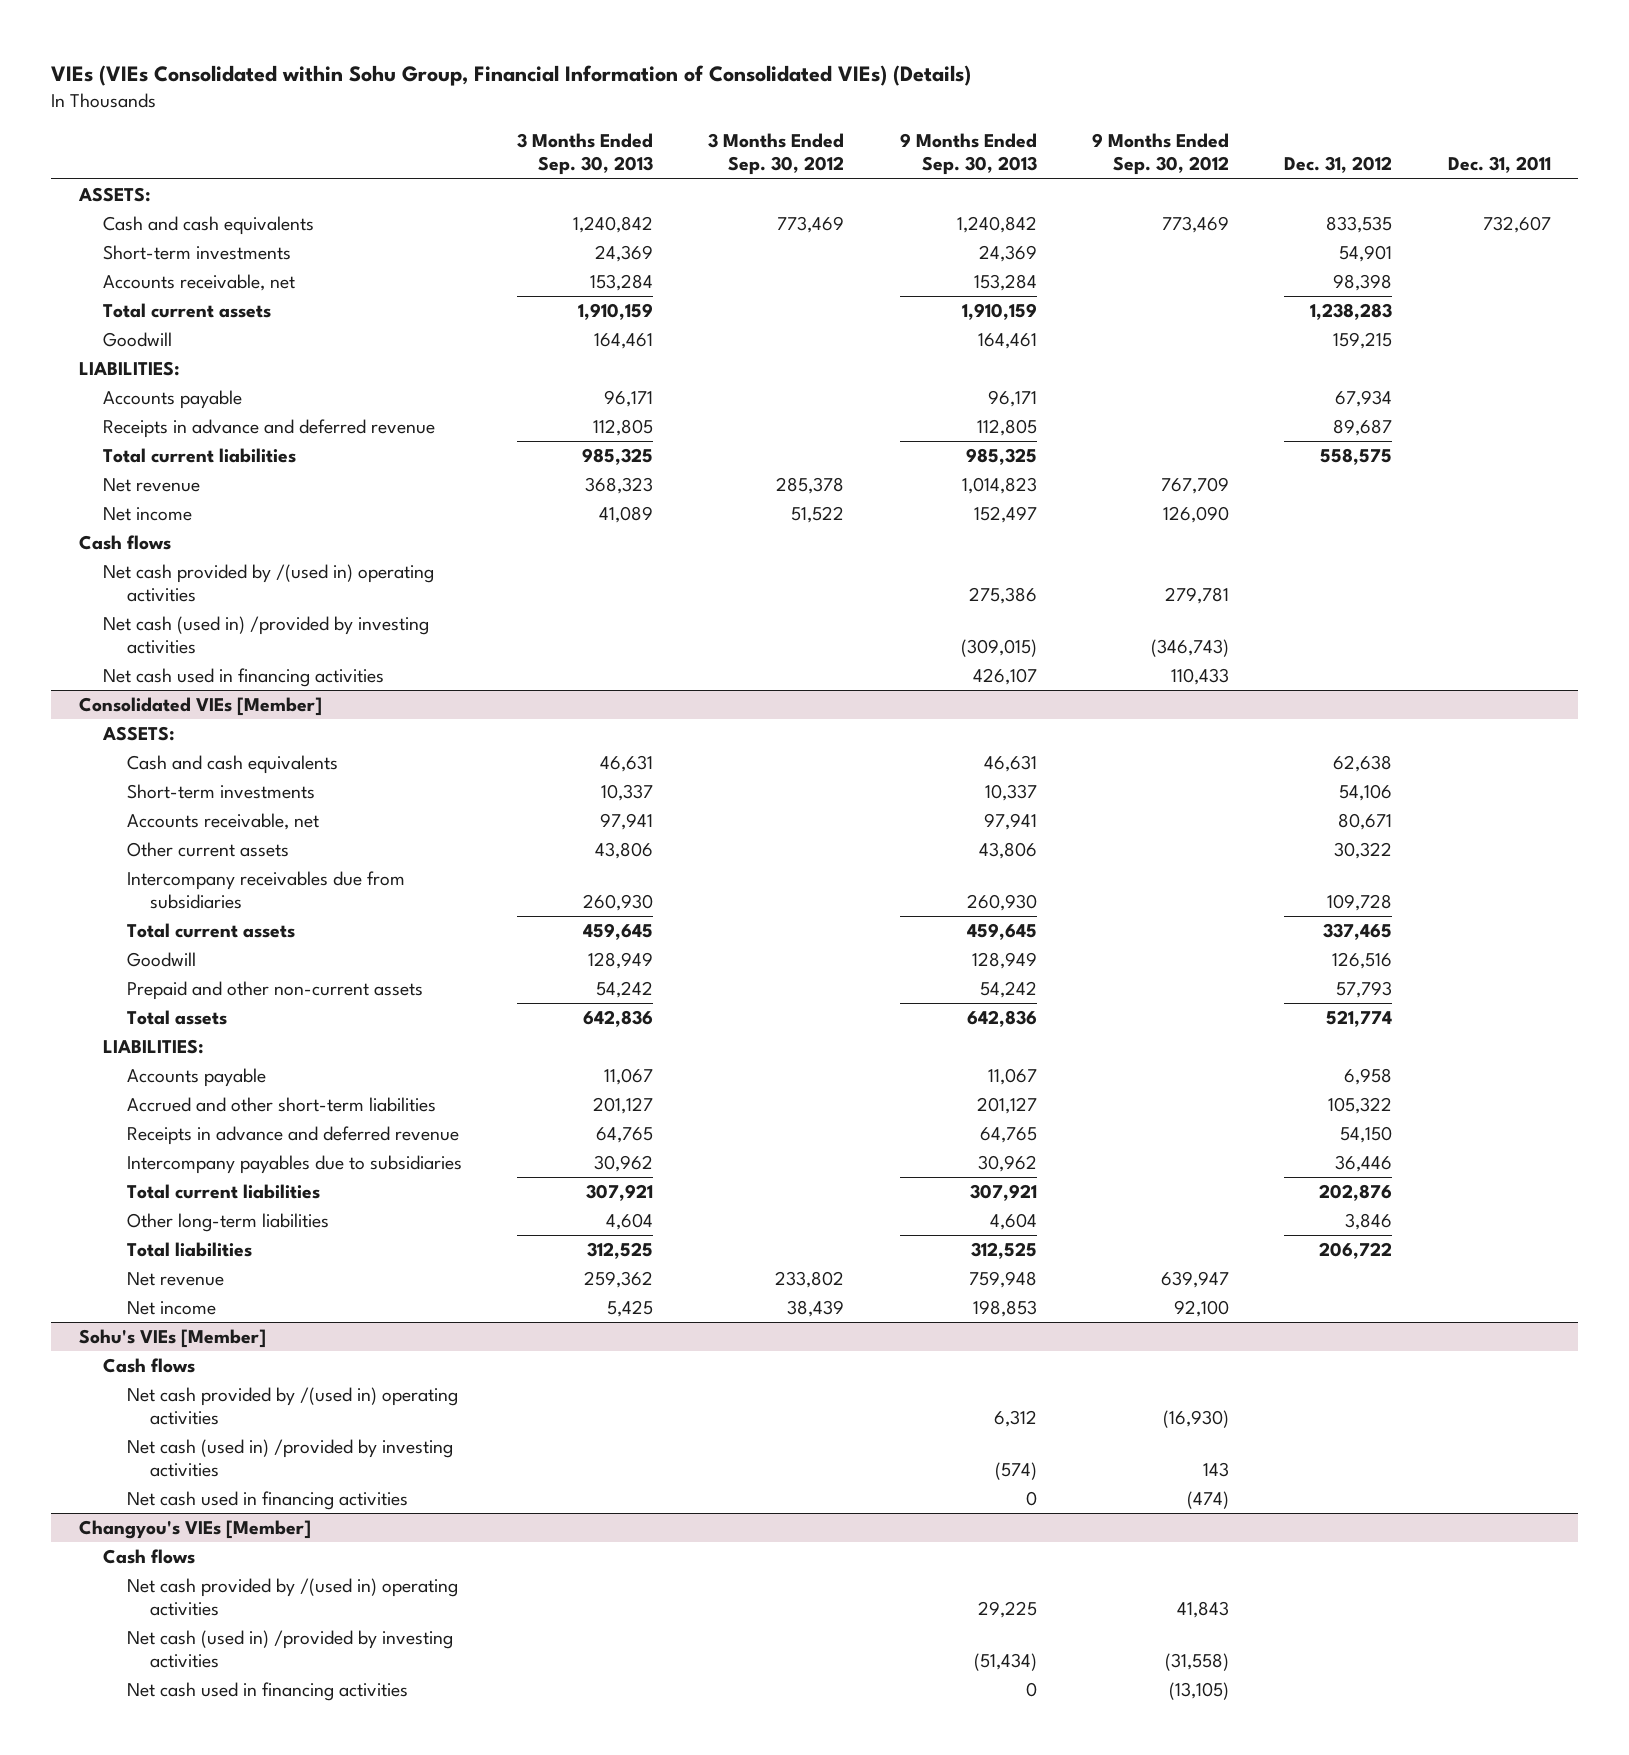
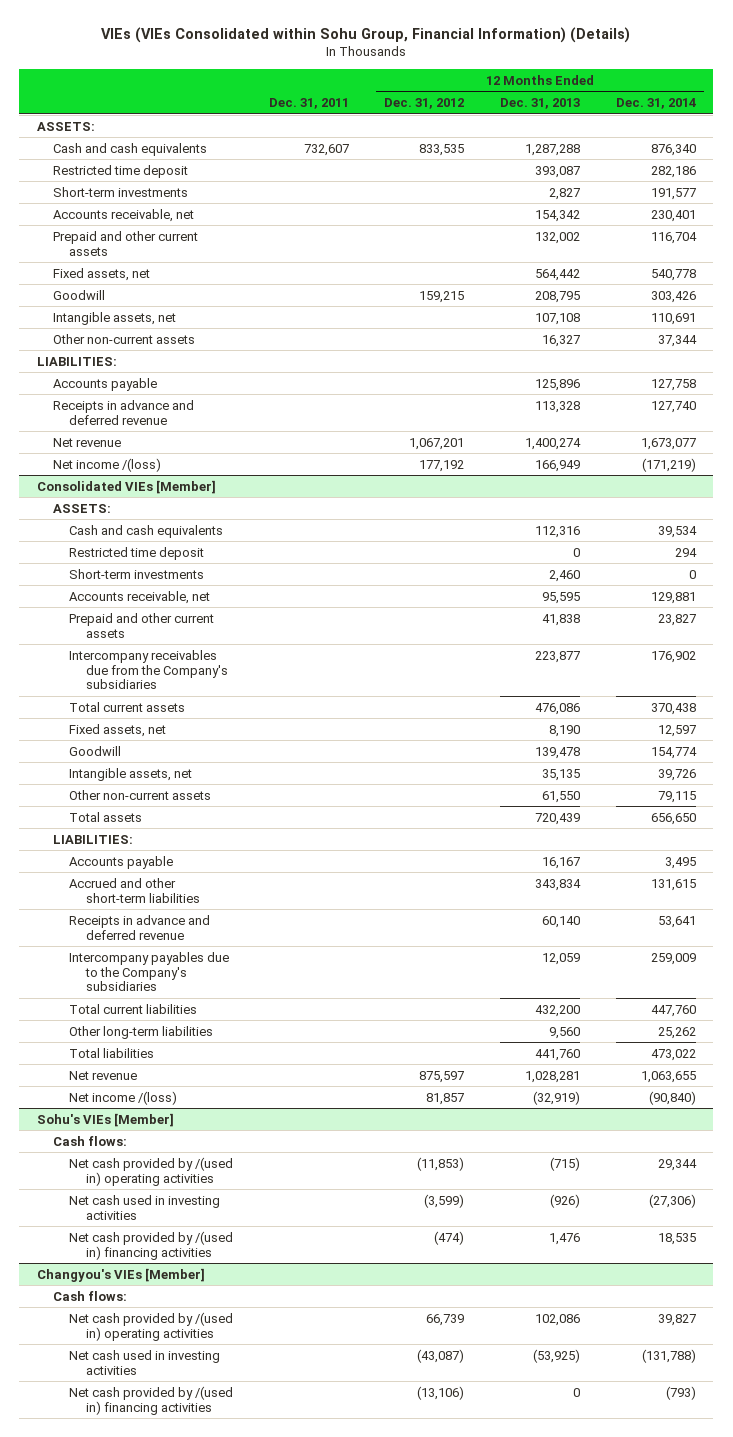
- VIEs (VIEs Consolidated within Sohu Group, Financial Information of Consolidated VIEs) (Details)
+ VIEs (VIEs Consolidated within Sohu Group, Financial Information) (Details)
- | 3 Months Ended Sep. 30, 2013 | 3 Months Ended Sep. 30, 2012 | 9 Months Ended Sep. 30, 2013 | 9 Months Ended Sep. 30, 2012 | Dec. 31, 2012 | Dec. 31, 2011
+ | Dec. 31, 2011 | 12 Months Ended Dec. 31, 2012 | 12 Months Ended Dec. 31, 2013 | 12 Months Ended Dec. 31, 2014
+ Restricted time deposit | | | 393,087 | 282,186
- Total current assets | 1,910,159 | | 1,910,159 | | 1,238,283 |
+ Prepaid and other current assets | | | 132,002 | 116,704
+ Fixed assets, net | | | 564,442 | 540,778
+ Intangible assets, net | | | 107,108 | 110,691
+ Other non-current assets | | | 16,327 | 37,344
- Total current liabilities | 985,325 | | 985,325 | | 558,575 |
- Net income | 41,089 | 51,522 | 152,497 | 126,090 | |
- Cash flows
- Net cash provided by /(used in) operating activities | | | 275,386 | 279,781 | |
- Net cash (used in) /provided by investing activities | | | (309,015) | (346,743) | |
- Net cash used in financing activities | | | 426,107 | 110,433 | |
+ Net income /(loss) | | 177,192 | 166,949 | (171,219)
@ Consolidated VIEs [Member]
+ Restricted time deposit | | | 0 | 294
- Other current assets | 43,806 | | 43,806 | | 30,322 |
- Intercompany receivables due from subsidiaries | 260,930 | | 260,930 | | 109,728 |
+ Prepaid and other current assets | | | 41,838 | 23,827
+ Intercompany receivables due from the Company's subsidiaries | | | 223,877 | 176,902
+ Fixed assets, net | | | 8,190 | 12,597
- Prepaid and other non-current assets | 54,242 | | 54,242 | | 57,793 |
+ Intangible assets, net | | | 35,135 | 39,726
+ Other non-current assets | | | 61,550 | 79,115
- Intercompany payables due to subsidiaries | 30,962 | | 30,962 | | 36,446 |
+ Intercompany payables due to the Company's subsidiaries | | | 12,059 | 259,009
- Net income | 5,425 | 38,439 | 198,853 | 92,100 | |
+ Net income /(loss) | | 81,857 | (32,919) | (90,840)
@ Sohu's VIEs [Member]
- Cash flows
+ Cash flows:
- Net cash (used in) /provided by investing activities | | | (574) | 143 | |
- Net cash used in financing activities | | | 0 | (474) | |
+ Net cash used in investing activities | | (3,599) | (926) | (27,306)
+ Net cash provided by /(used in) financing activities | | (474) | 1,476 | 18,535
@ Changyou's VIEs [Member]
- Cash flows
+ Cash flows:
- Net cash (used in) /provided by investing activities | | | (51,434) | (31,558) | |
- Net cash used in financing activities | | | 0 | (13,105) | |
+ Net cash used in investing activities | | (43,087) | (53,925) | (131,788)
+ Net cash provided by /(used in) financing activities | | (13,106) | 0 | (793)

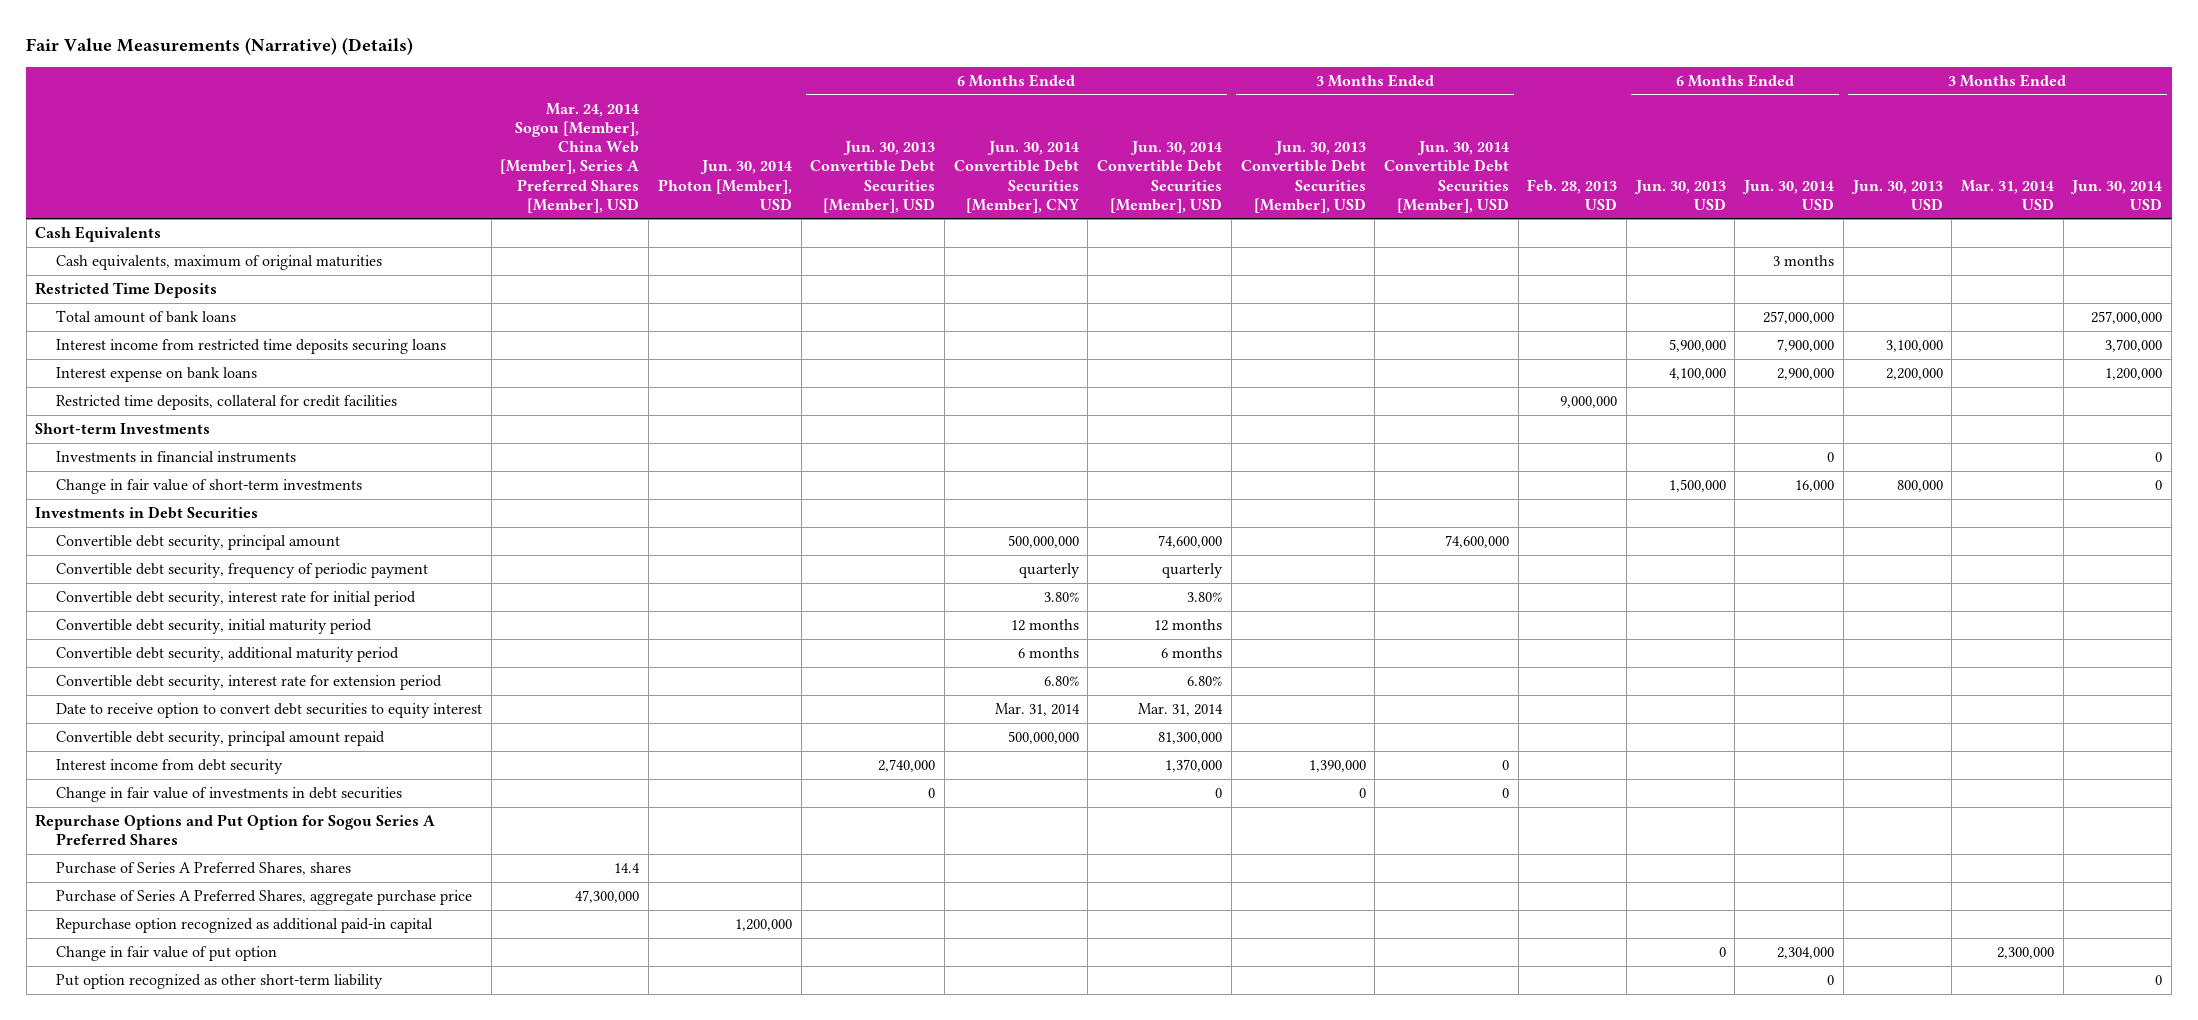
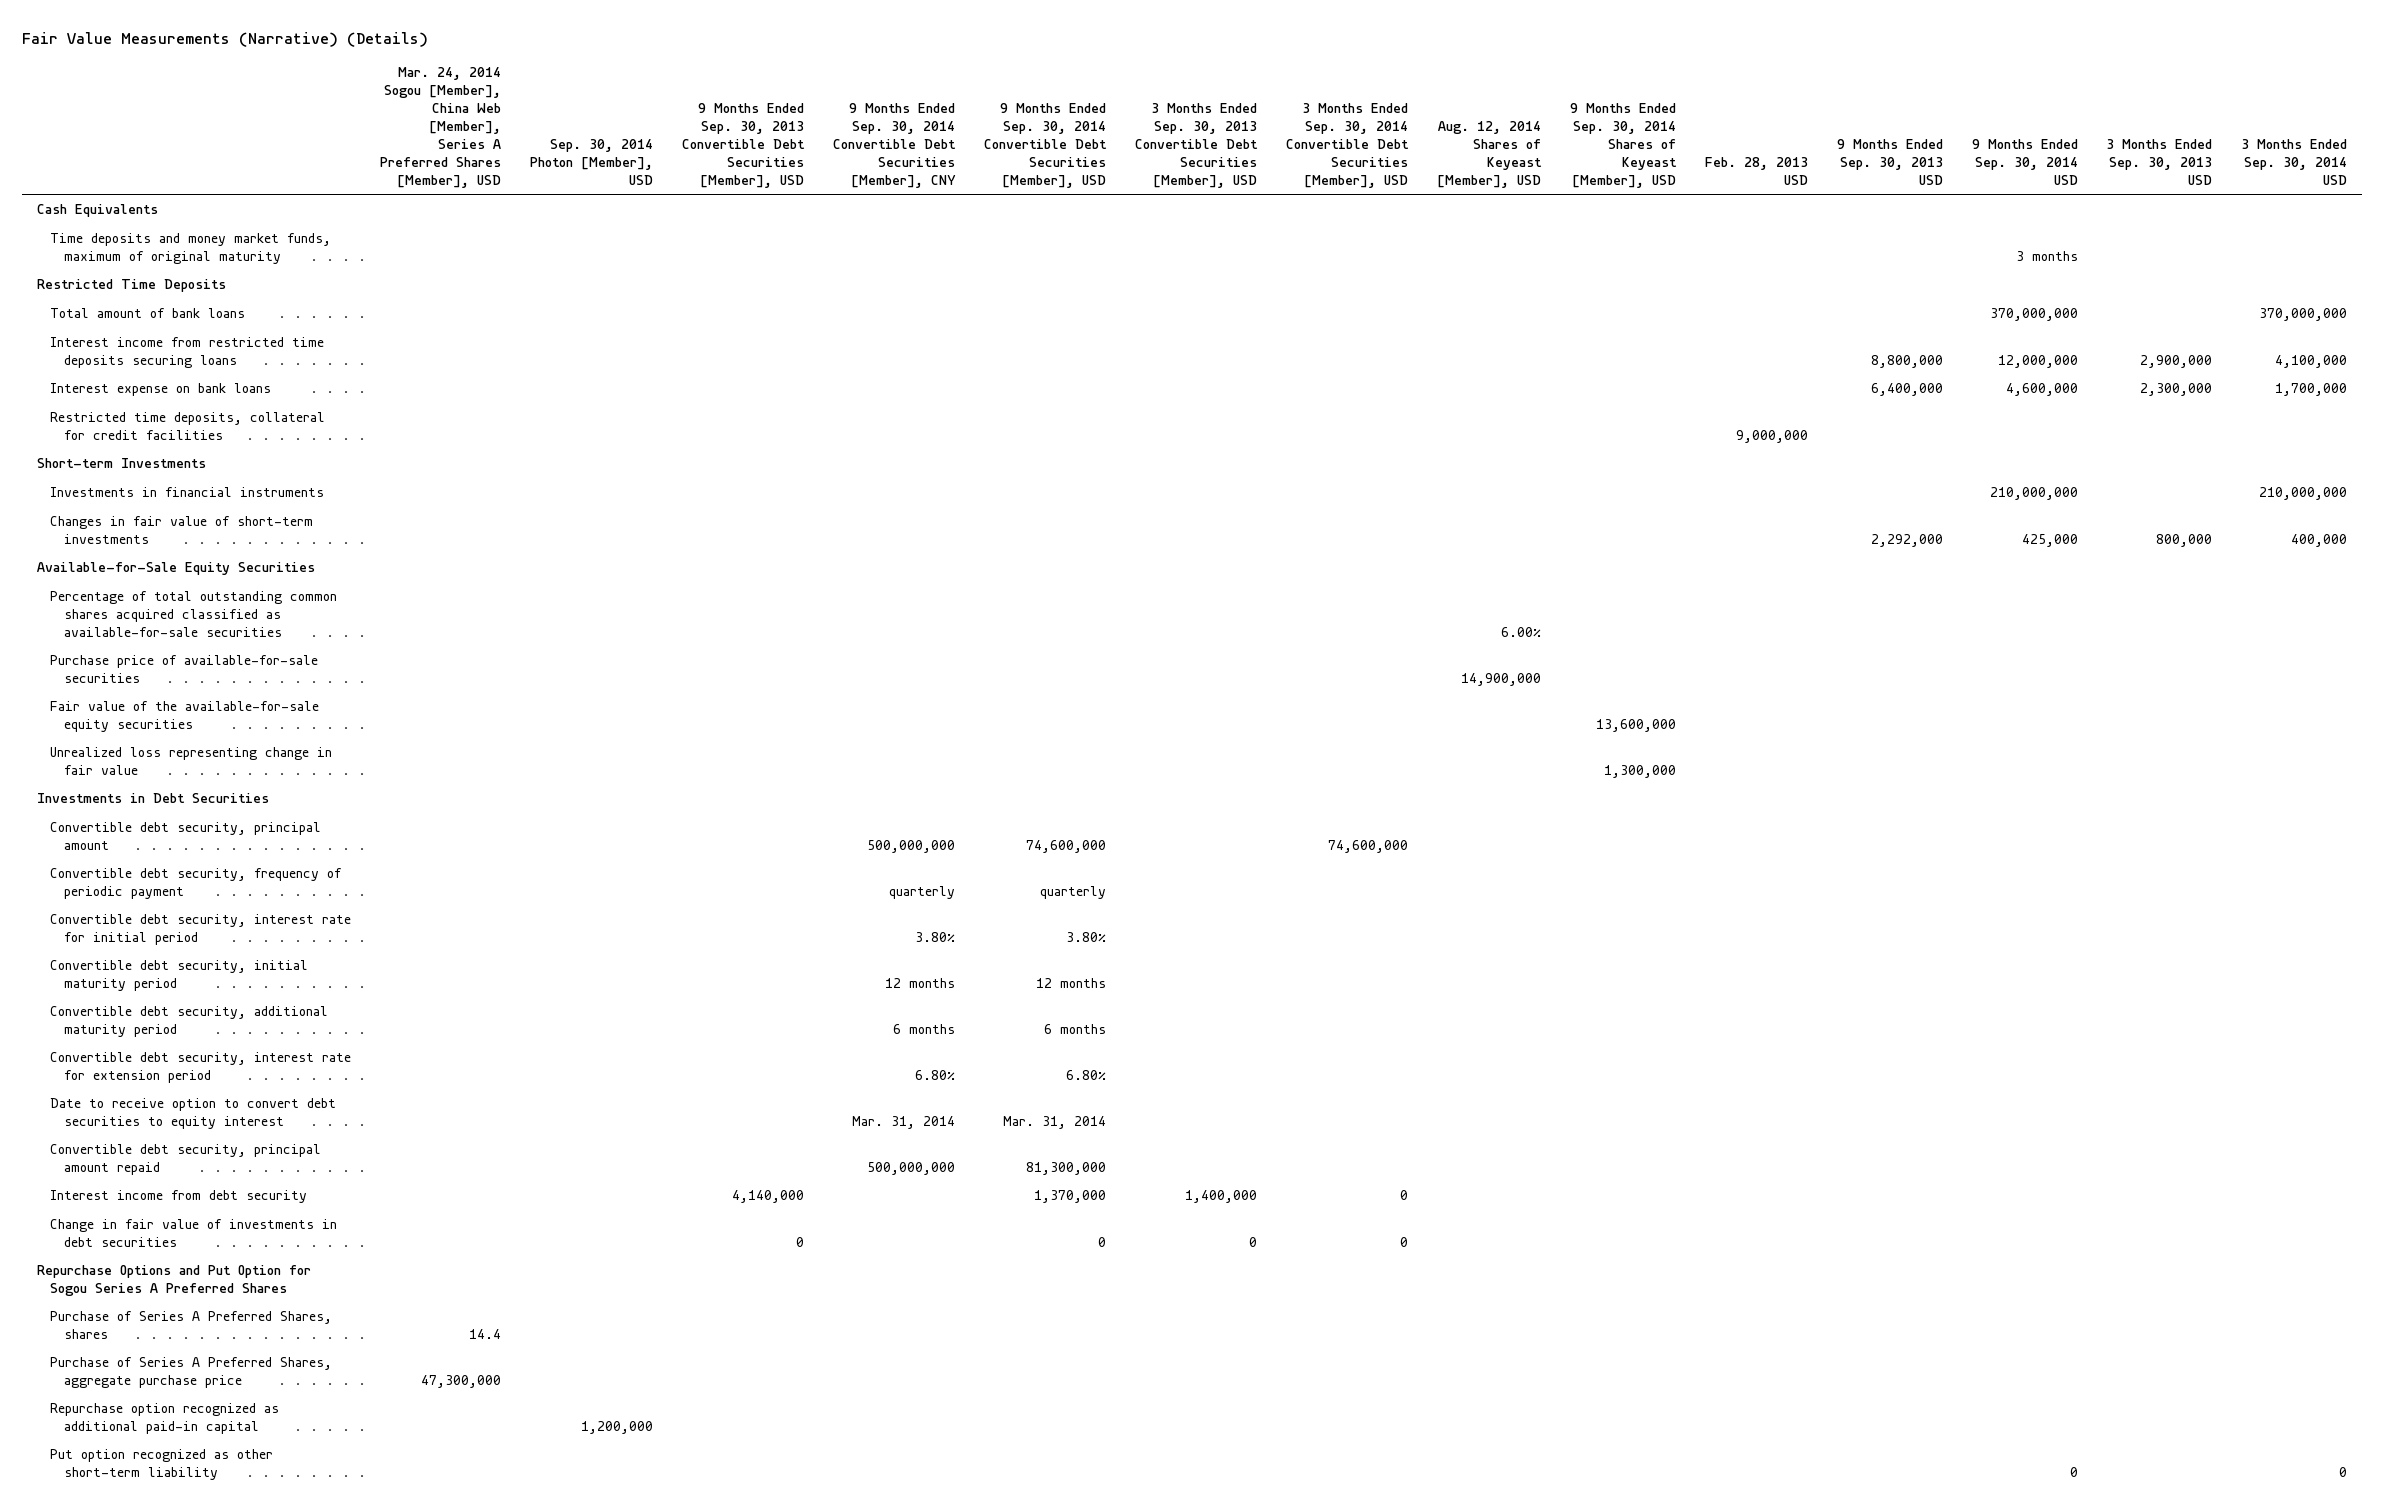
- | Mar. 24, 2014 Sogou [Member], China Web [Member], Series A Preferred Shares [Member], USD | Jun. 30, 2014 Photon [Member], USD | 6 Months Ended Jun. 30, 2013 Convertible Debt Securities [Member], USD | 6 Months Ended Jun. 30, 2014 Convertible Debt Securities [Member], CNY | 6 Months Ended Jun. 30, 2014 Convertible Debt Securities [Member], USD | 3 Months Ended Jun. 30, 2013 Convertible Debt Securities [Member], USD | 3 Months Ended Jun. 30, 2014 Convertible Debt Securities [Member], USD | Feb. 28, 2013 USD | 6 Months Ended Jun. 30, 2013 USD | 6 Months Ended Jun. 30, 2014 USD | 3 Months Ended Jun. 30, 2013 USD | 3 Months Ended Mar. 31, 2014 USD | 3 Months Ended Jun. 30, 2014 USD
+ | Mar. 24, 2014 Sogou [Member], China Web [Member], Series A Preferred Shares [Member], USD | Sep. 30, 2014 Photon [Member], USD | 9 Months Ended Sep. 30, 2013 Convertible Debt Securities [Member], USD | 9 Months Ended Sep. 30, 2014 Convertible Debt Securities [Member], CNY | 9 Months Ended Sep. 30, 2014 Convertible Debt Securities [Member], USD | 3 Months Ended Sep. 30, 2013 Convertible Debt Securities [Member], USD | 3 Months Ended Sep. 30, 2014 Convertible Debt Securities [Member], USD | Aug. 12, 2014 Shares of Keyeast [Member], USD | 9 Months Ended Sep. 30, 2014 Shares of Keyeast [Member], USD | Feb. 28, 2013 USD | 9 Months Ended Sep. 30, 2013 USD | 9 Months Ended Sep. 30, 2014 USD | 3 Months Ended Sep. 30, 2013 USD | 3 Months Ended Sep. 30, 2014 USD
- Cash equivalents, maximum of original maturities | | | | | | | | | | 3 months | | |
+ Time deposits and money market funds, maximum of original maturity | | | | | | | | | | | | 3 months | |
- Change in fair value of short-term investments | | | | | | | | | 1,500,000 | 16,000 | 800,000 | | 0
+ Changes in fair value of short-term investments | | | | | | | | | | | 2,292,000 | 425,000 | 800,000 | 400,000
+ Available-for-Sale Equity Securities
+ Percentage of total outstanding common shares acquired classified as available-for-sale securities | | | | | | | | 6.00% | | | | | |
+ Purchase price of available-for-sale securities | | | | | | | | 14,900,000 | | | | | |
+ Fair value of the available-for-sale equity securities | | | | | | | | | 13,600,000 | | | | |
+ Unrealized loss representing change in fair value | | | | | | | | | 1,300,000 | | | | |
- Change in fair value of put option | | | | | | | | | 0 | 2,304,000 | | 2,300,000 |

